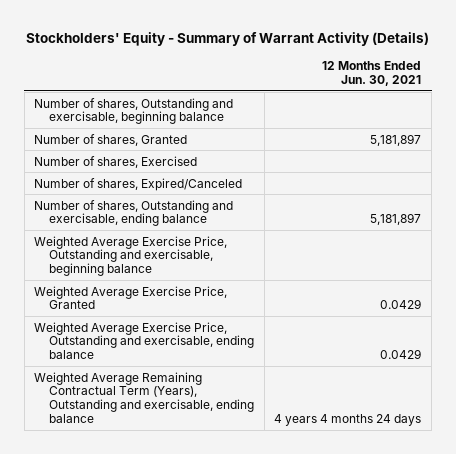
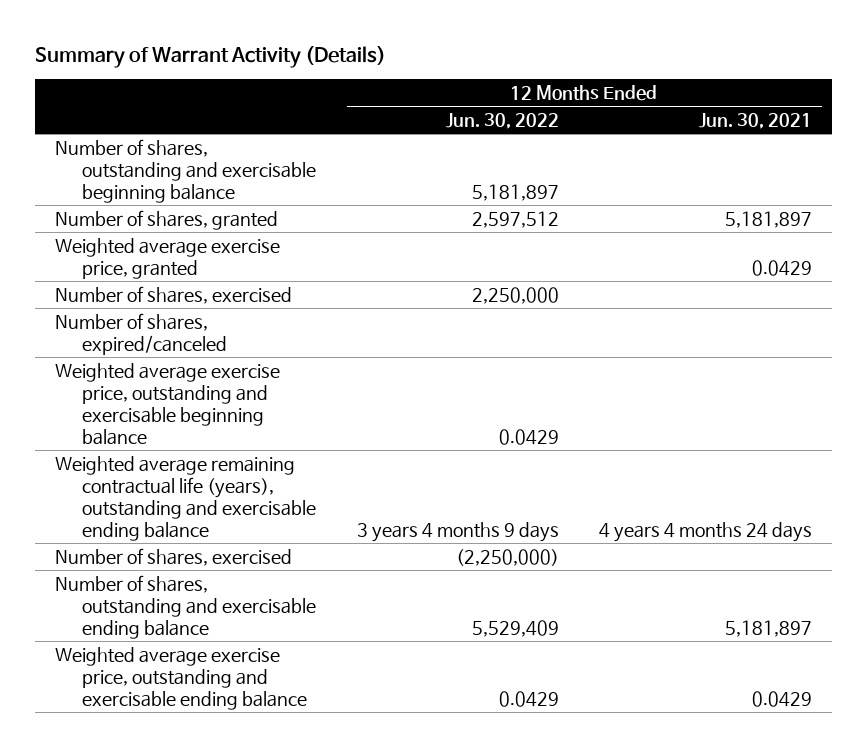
- Stockholders' Equity - Summary of Warrant Activity (Details)
+ Summary of Warrant Activity (Details)
- | 12 Months Ended Jun. 30, 2021
+ | 12 Months Ended Jun. 30, 2022 | 12 Months Ended Jun. 30, 2021
- Number of shares, Outstanding and exercisable, beginning balance
- Number of shares, Granted | 5,181,897
- Number of shares, Exercised
- Number of shares, Expired/Canceled
- Number of shares, Outstanding and exercisable, ending balance | 5,181,897
- Weighted Average Exercise Price, Outstanding and exercisable, beginning balance
- Weighted Average Exercise Price, Granted | 0.0429
- Weighted Average Exercise Price, Outstanding and exercisable, ending balance | 0.0429
- Weighted Average Remaining Contractual Term (Years), Outstanding and exercisable, ending balance | 4 years 4 months 24 days
+ Number of shares, outstanding and exercisable beginning balance | 5,181,897 |
+ Number of shares, granted | 2,597,512 | 5,181,897
+ Weighted average exercise price, granted | | 0.0429
+ Number of shares, exercised | 2,250,000 |
+ Number of shares, expired/canceled
+ Weighted average exercise price, outstanding and exercisable beginning balance | 0.0429 |
+ Weighted average remaining contractual life (years), outstanding and exercisable ending balance | 3 years 4 months 9 days | 4 years 4 months 24 days
+ Number of shares, exercised | (2,250,000) |
+ Number of shares, outstanding and exercisable ending balance | 5,529,409 | 5,181,897
+ Weighted average exercise price, outstanding and exercisable ending balance | 0.0429 | 0.0429

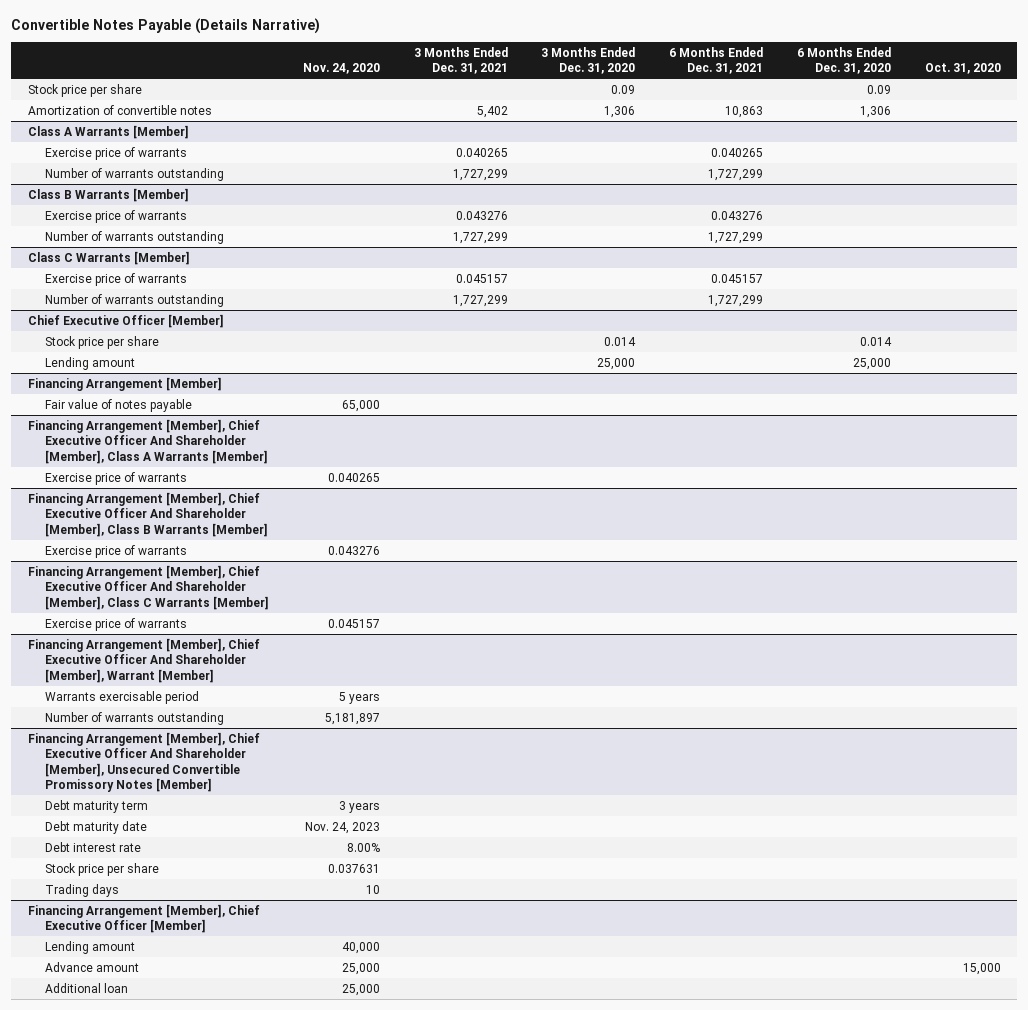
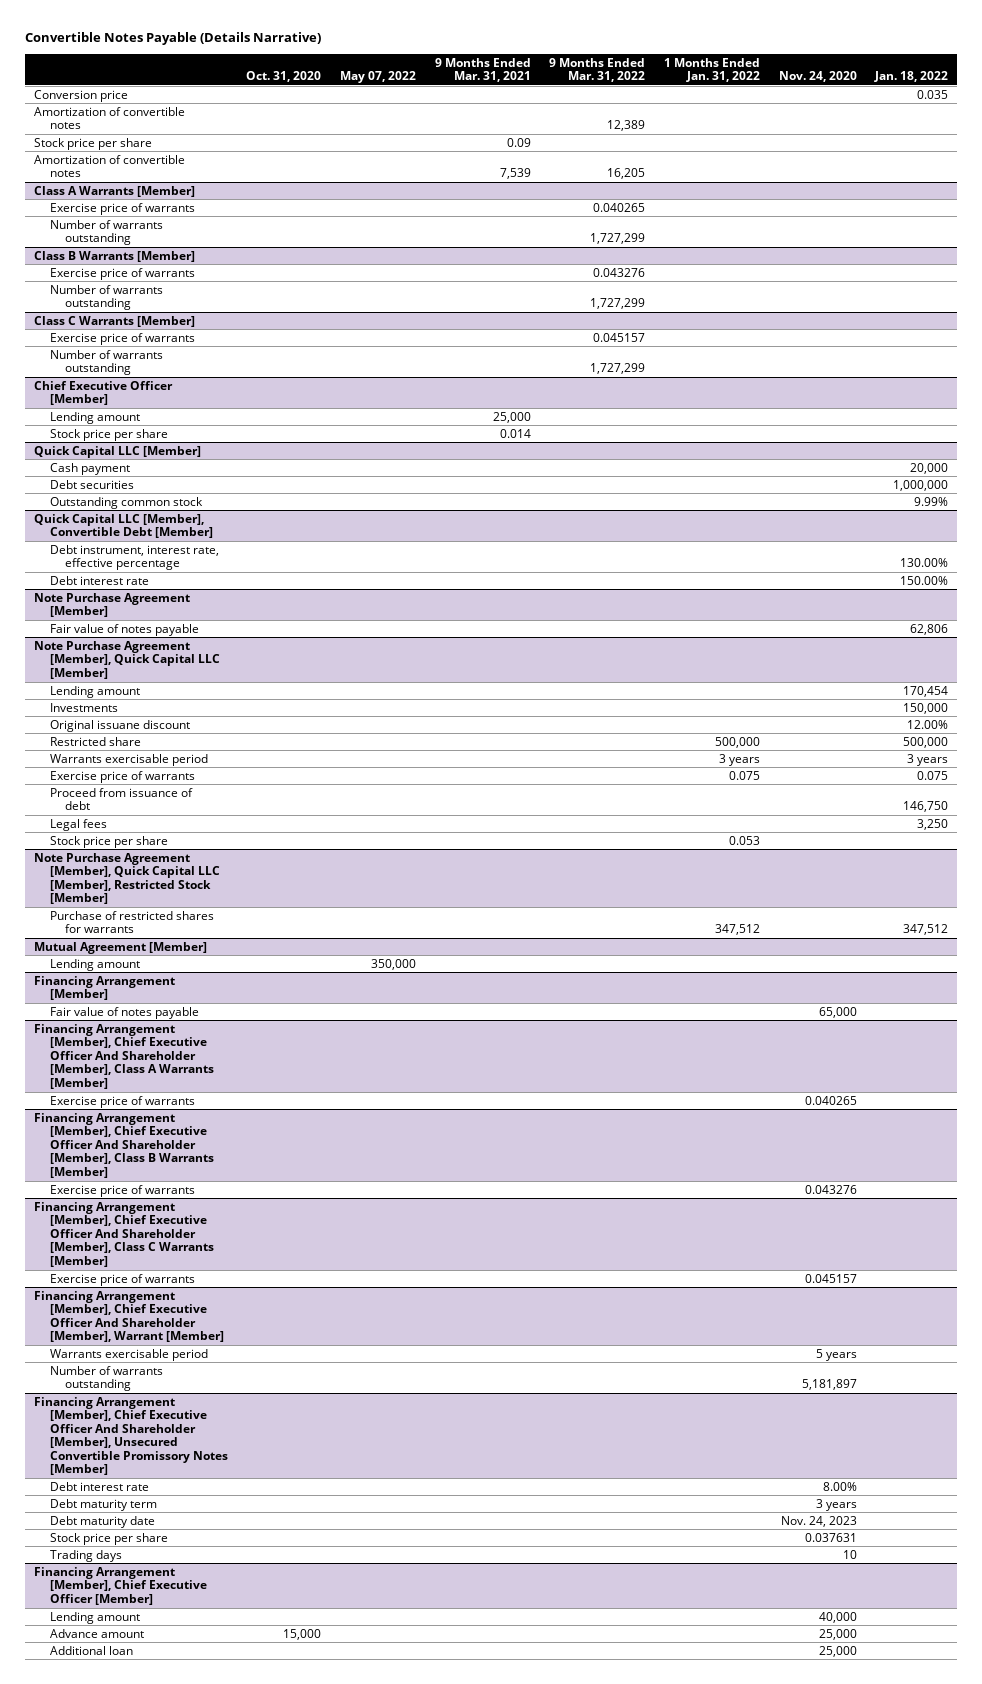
- | Nov. 24, 2020 | 3 Months Ended Dec. 31, 2021 | 3 Months Ended Dec. 31, 2020 | 6 Months Ended Dec. 31, 2021 | 6 Months Ended Dec. 31, 2020 | Oct. 31, 2020
+ | Oct. 31, 2020 | May 07, 2022 | 9 Months Ended Mar. 31, 2021 | 9 Months Ended Mar. 31, 2022 | 1 Months Ended Jan. 31, 2022 | Nov. 24, 2020 | Jan. 18, 2022
+ Conversion price | | | | | | | 0.035
+ Amortization of convertible notes | | | | 12,389 | | |
@ Chief Executive Officer [Member]
moved down: Stock price per share | | | 0.014 | | | |
+ Quick Capital LLC [Member]
+ Cash payment | | | | | | | 20,000
+ Debt securities | | | | | | | 1,000,000
+ Outstanding common stock | | | | | | | 9.99%
+ Quick Capital LLC [Member], Convertible Debt [Member]
+ Debt instrument, interest rate, effective percentage | | | | | | | 130.00%
+ Debt interest rate | | | | | | | 150.00%
+ Note Purchase Agreement [Member]
+ Fair value of notes payable | | | | | | | 62,806
+ Note Purchase Agreement [Member], Quick Capital LLC [Member]
+ Lending amount | | | | | | | 170,454
+ Investments | | | | | | | 150,000
+ Original issuane discount | | | | | | | 12.00%
+ Restricted share | | | | | 500,000 | | 500,000
+ Warrants exercisable period | | | | | 3 years | | 3 years
+ Exercise price of warrants | | | | | 0.075 | | 0.075
+ Proceed from issuance of debt | | | | | | | 146,750
+ Legal fees | | | | | | | 3,250
+ Stock price per share | | | | | 0.053 | |
+ Note Purchase Agreement [Member], Quick Capital LLC [Member], Restricted Stock [Member]
+ Purchase of restricted shares for warrants | | | | | 347,512 | | 347,512
+ Mutual Agreement [Member]
+ Lending amount | | 350,000 | | | | |
@ Financing Arrangement [Member], Chief Executive Officer And Shareholder [Member], Unsecured Convertible Promissory Notes [Member]
moved up: Debt interest rate | | | | | | 8.00% |

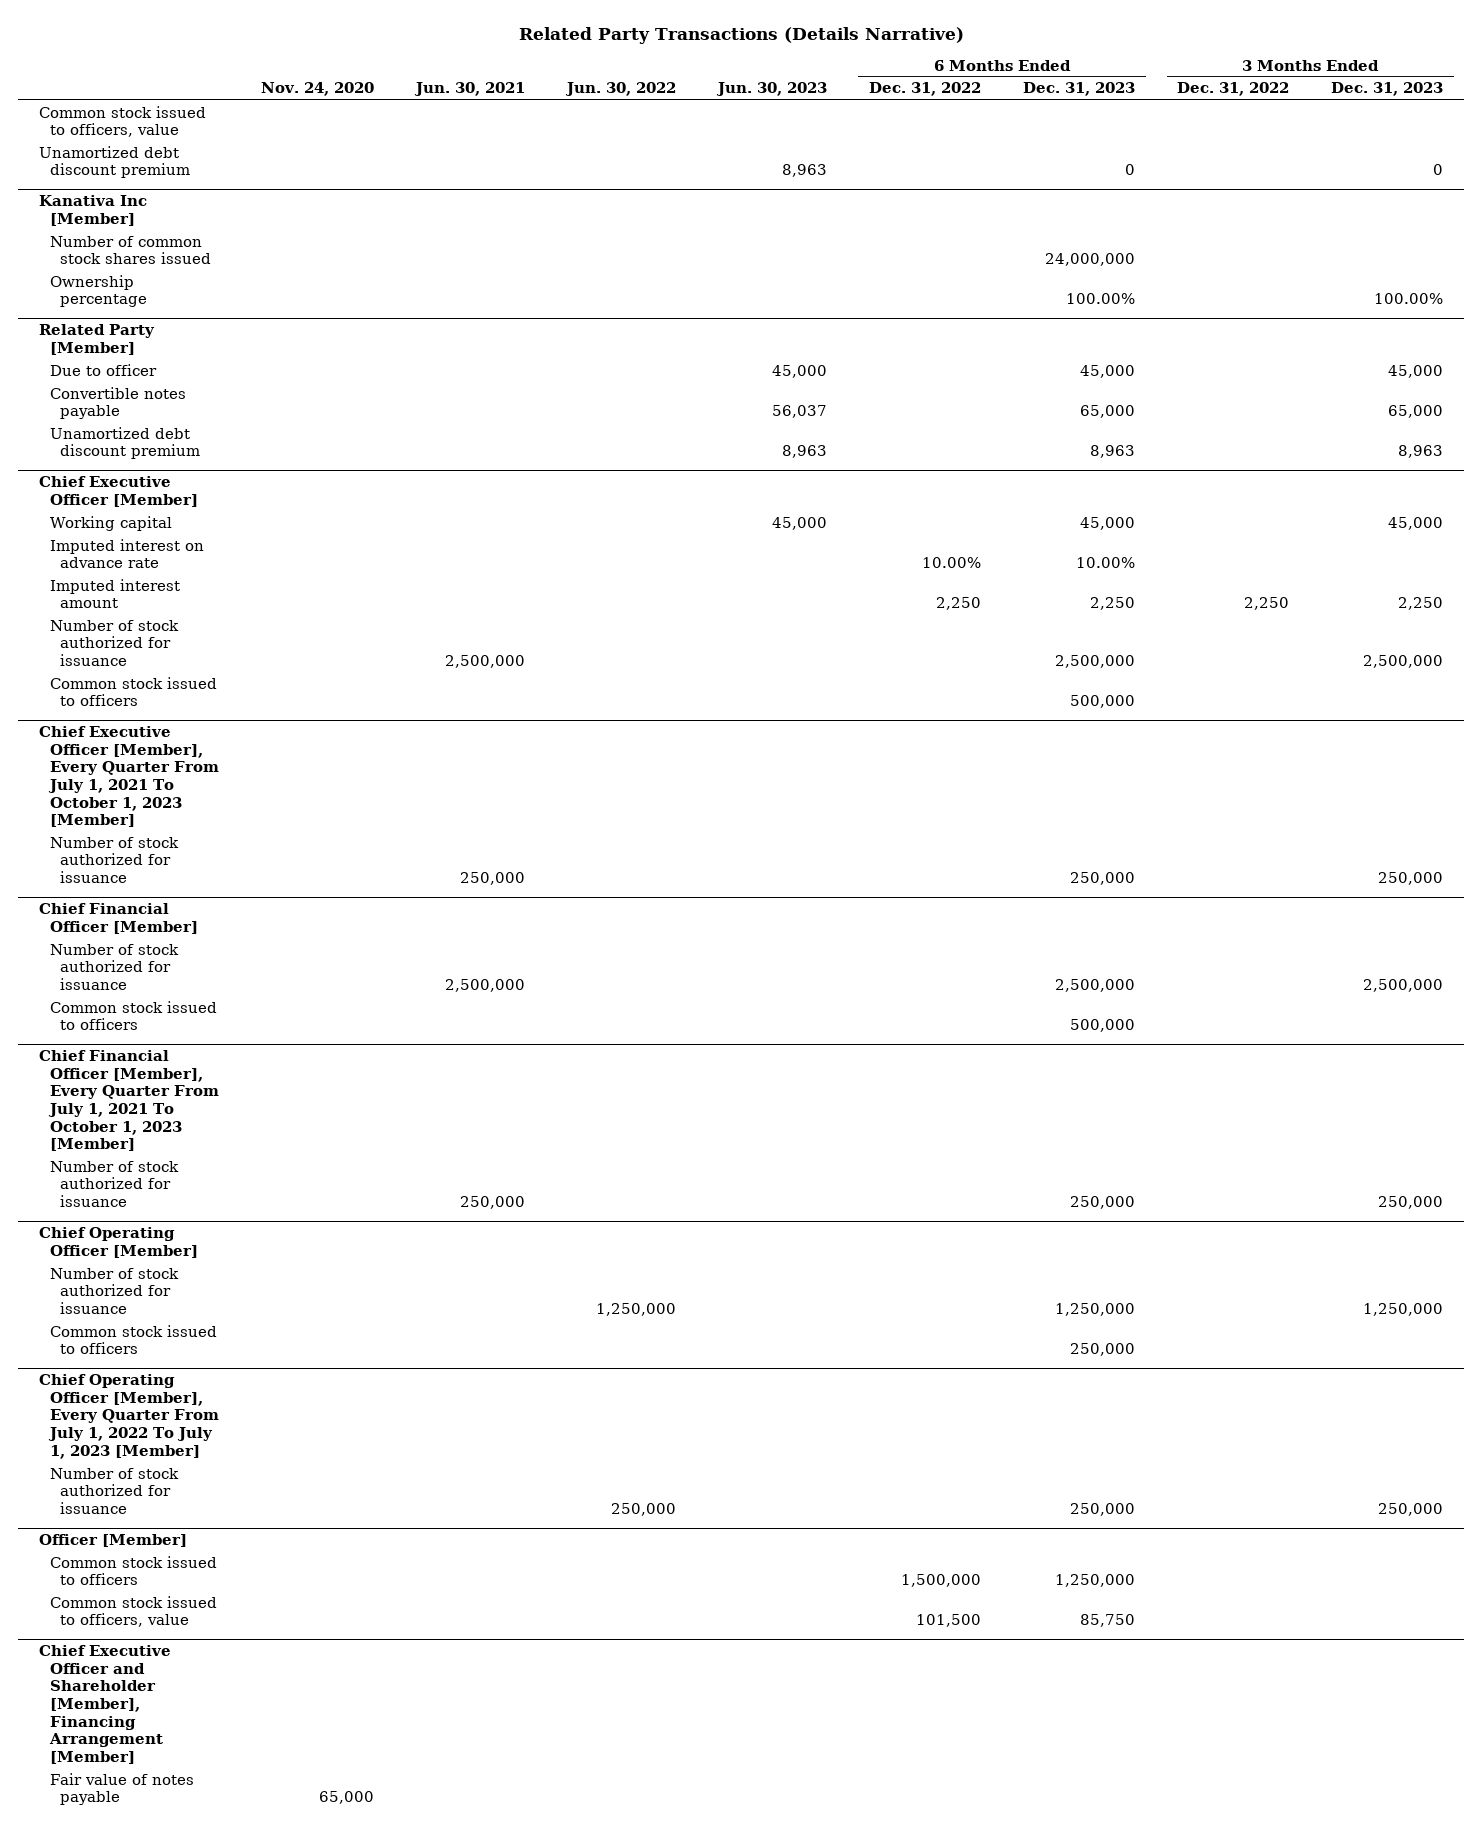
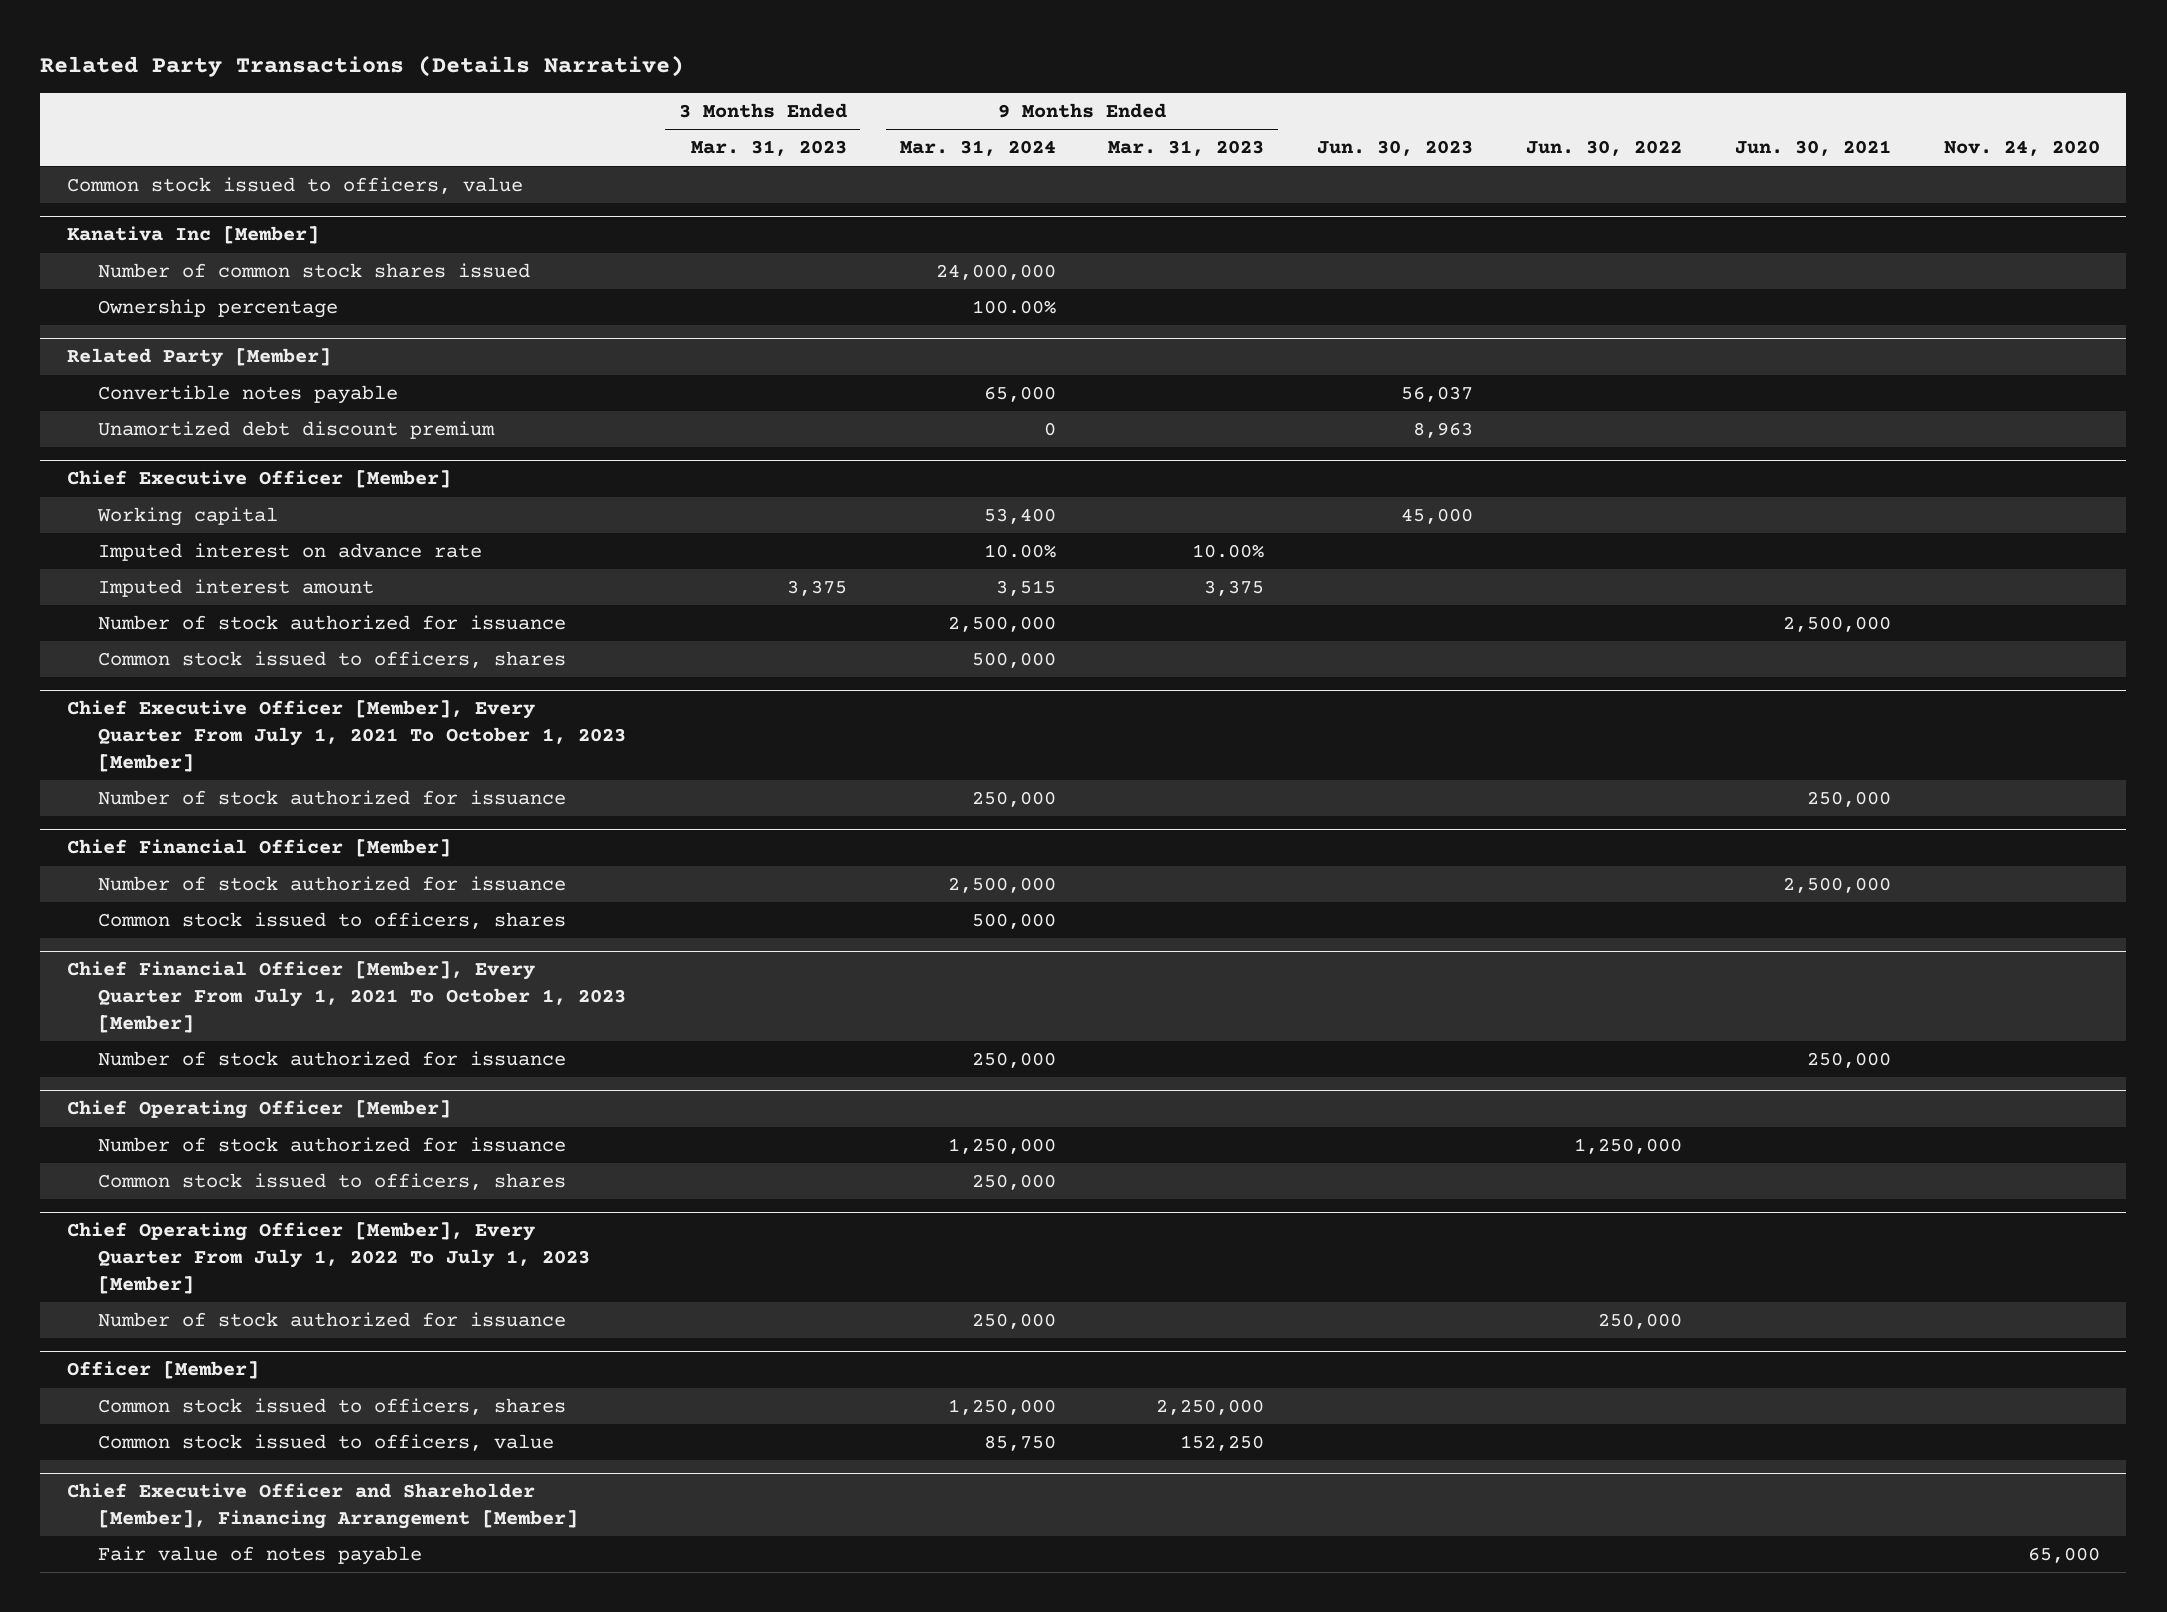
- | Nov. 24, 2020 | Jun. 30, 2021 | Jun. 30, 2022 | Jun. 30, 2023 | 6 Months Ended Dec. 31, 2022 | 6 Months Ended Dec. 31, 2023 | 3 Months Ended Dec. 31, 2022 | 3 Months Ended Dec. 31, 2023
+ | 3 Months Ended Mar. 31, 2023 | 9 Months Ended Mar. 31, 2024 | 9 Months Ended Mar. 31, 2023 | Jun. 30, 2023 | Jun. 30, 2022 | Jun. 30, 2021 | Nov. 24, 2020
- Unamortized debt discount premium | | | | 8,963 | | 0 | | 0
@ Related Party [Member]
- Due to officer | | | | 45,000 | | 45,000 | | 45,000
@ Chief Executive Officer [Member]
- Common stock issued to officers | | | | | | 500,000 | |
+ Common stock issued to officers, shares | | 500,000 | | | | |
@ Chief Financial Officer [Member]
- Common stock issued to officers | | | | | | 500,000 | |
+ Common stock issued to officers, shares | | 500,000 | | | | |
@ Chief Operating Officer [Member]
- Common stock issued to officers | | | | | | 250,000 | |
+ Common stock issued to officers, shares | | 250,000 | | | | |
@ Officer [Member]
- Common stock issued to officers | | | | | 1,500,000 | 1,250,000 | |
+ Common stock issued to officers, shares | | 1,250,000 | 2,250,000 | | | |

